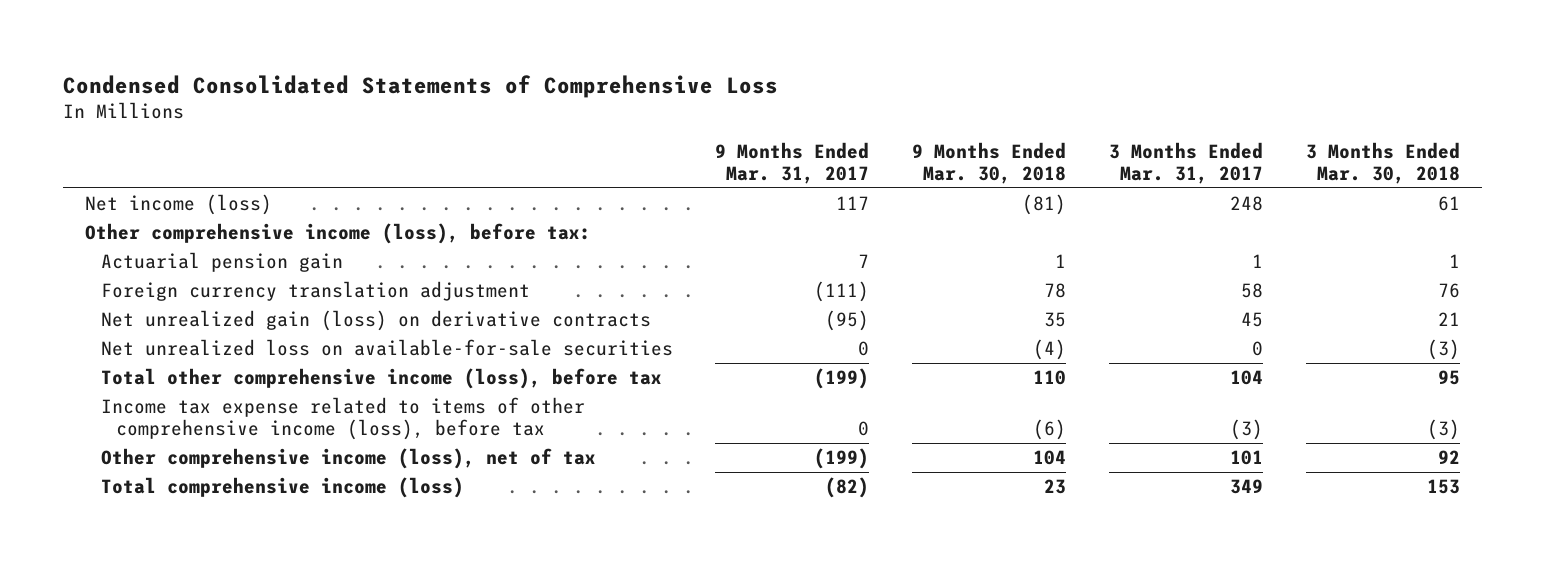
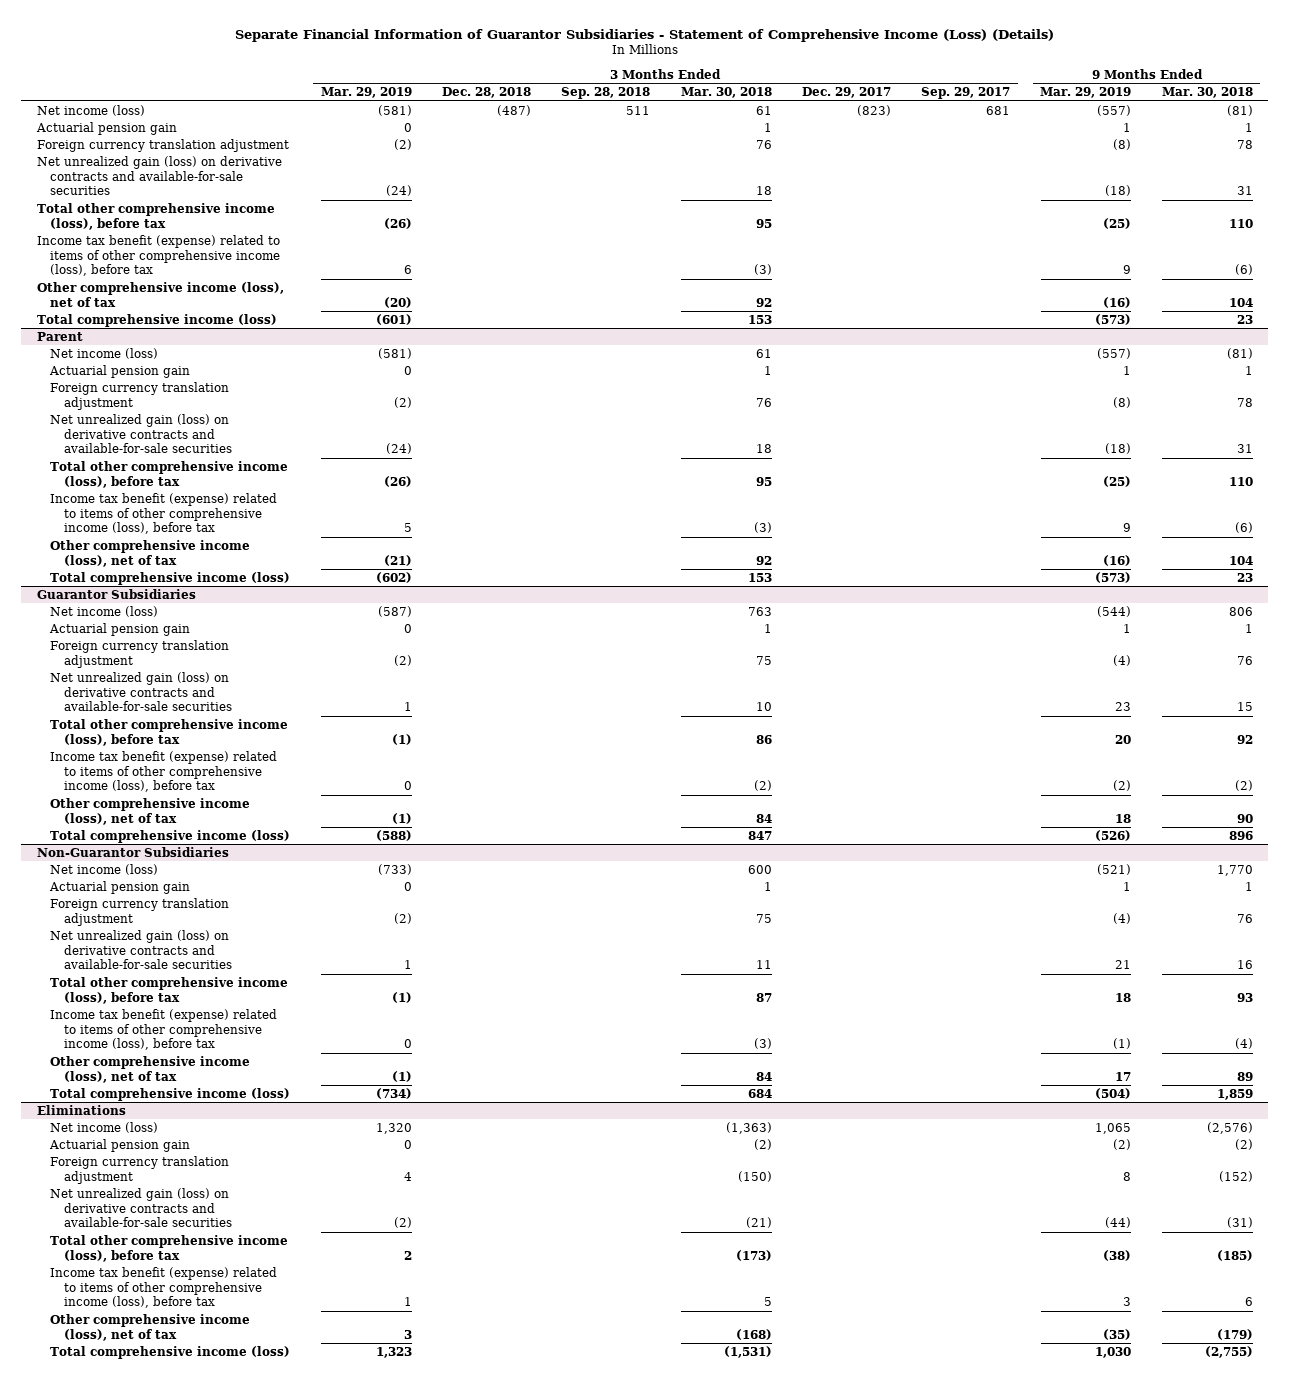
- Condensed Consolidated Statements of Comprehensive Loss
+ Separate Financial Information of Guarantor Subsidiaries - Statement of Comprehensive Income (Loss) (Details)
- | 9 Months Ended Mar. 31, 2017 | 9 Months Ended Mar. 30, 2018 | 3 Months Ended Mar. 31, 2017 | 3 Months Ended Mar. 30, 2018
+ | 3 Months Ended Mar. 29, 2019 | 3 Months Ended Dec. 28, 2018 | 3 Months Ended Sep. 28, 2018 | 3 Months Ended Mar. 30, 2018 | 3 Months Ended Dec. 29, 2017 | 3 Months Ended Sep. 29, 2017 | 9 Months Ended Mar. 29, 2019 | 9 Months Ended Mar. 30, 2018
- Other comprehensive income (loss), before tax:
- Net unrealized gain (loss) on derivative contracts | (95) | 35 | 45 | 21
- Net unrealized loss on available-for-sale securities | 0 | (4) | 0 | (3)
+ Net unrealized gain (loss) on derivative contracts and available-for-sale securities | (24) | | | 18 | | | (18) | 31
- Income tax expense related to items of other comprehensive income (loss), before tax | 0 | (6) | (3) | (3)
+ Income tax benefit (expense) related to items of other comprehensive income (loss), before tax | 6 | | | (3) | | | 9 | (6)
+ Parent
+ Net income (loss) | (581) | | | 61 | | | (557) | (81)
+ Actuarial pension gain | 0 | | | 1 | | | 1 | 1
+ Foreign currency translation adjustment | (2) | | | 76 | | | (8) | 78
+ Net unrealized gain (loss) on derivative contracts and available-for-sale securities | (24) | | | 18 | | | (18) | 31
+ Total other comprehensive income (loss), before tax | (26) | | | 95 | | | (25) | 110
+ Income tax benefit (expense) related to items of other comprehensive income (loss), before tax | 5 | | | (3) | | | 9 | (6)
+ Other comprehensive income (loss), net of tax | (21) | | | 92 | | | (16) | 104
+ Total comprehensive income (loss) | (602) | | | 153 | | | (573) | 23
+ Guarantor Subsidiaries
+ Net income (loss) | (587) | | | 763 | | | (544) | 806
+ Actuarial pension gain | 0 | | | 1 | | | 1 | 1
+ Foreign currency translation adjustment | (2) | | | 75 | | | (4) | 76
+ Net unrealized gain (loss) on derivative contracts and available-for-sale securities | 1 | | | 10 | | | 23 | 15
+ Total other comprehensive income (loss), before tax | (1) | | | 86 | | | 20 | 92
+ Income tax benefit (expense) related to items of other comprehensive income (loss), before tax | 0 | | | (2) | | | (2) | (2)
+ Other comprehensive income (loss), net of tax | (1) | | | 84 | | | 18 | 90
+ Total comprehensive income (loss) | (588) | | | 847 | | | (526) | 896
+ Non-Guarantor Subsidiaries
+ Net income (loss) | (733) | | | 600 | | | (521) | 1,770
+ Actuarial pension gain | 0 | | | 1 | | | 1 | 1
+ Foreign currency translation adjustment | (2) | | | 75 | | | (4) | 76
+ Net unrealized gain (loss) on derivative contracts and available-for-sale securities | 1 | | | 11 | | | 21 | 16
+ Total other comprehensive income (loss), before tax | (1) | | | 87 | | | 18 | 93
+ Income tax benefit (expense) related to items of other comprehensive income (loss), before tax | 0 | | | (3) | | | (1) | (4)
+ Other comprehensive income (loss), net of tax | (1) | | | 84 | | | 17 | 89
+ Total comprehensive income (loss) | (734) | | | 684 | | | (504) | 1,859
+ Eliminations
+ Net income (loss) | 1,320 | | | (1,363) | | | 1,065 | (2,576)
+ Actuarial pension gain | 0 | | | (2) | | | (2) | (2)
+ Foreign currency translation adjustment | 4 | | | (150) | | | 8 | (152)
+ Net unrealized gain (loss) on derivative contracts and available-for-sale securities | (2) | | | (21) | | | (44) | (31)
+ Total other comprehensive income (loss), before tax | 2 | | | (173) | | | (38) | (185)
+ Income tax benefit (expense) related to items of other comprehensive income (loss), before tax | 1 | | | 5 | | | 3 | 6
+ Other comprehensive income (loss), net of tax | 3 | | | (168) | | | (35) | (179)
+ Total comprehensive income (loss) | 1,323 | | | (1,531) | | | 1,030 | (2,755)

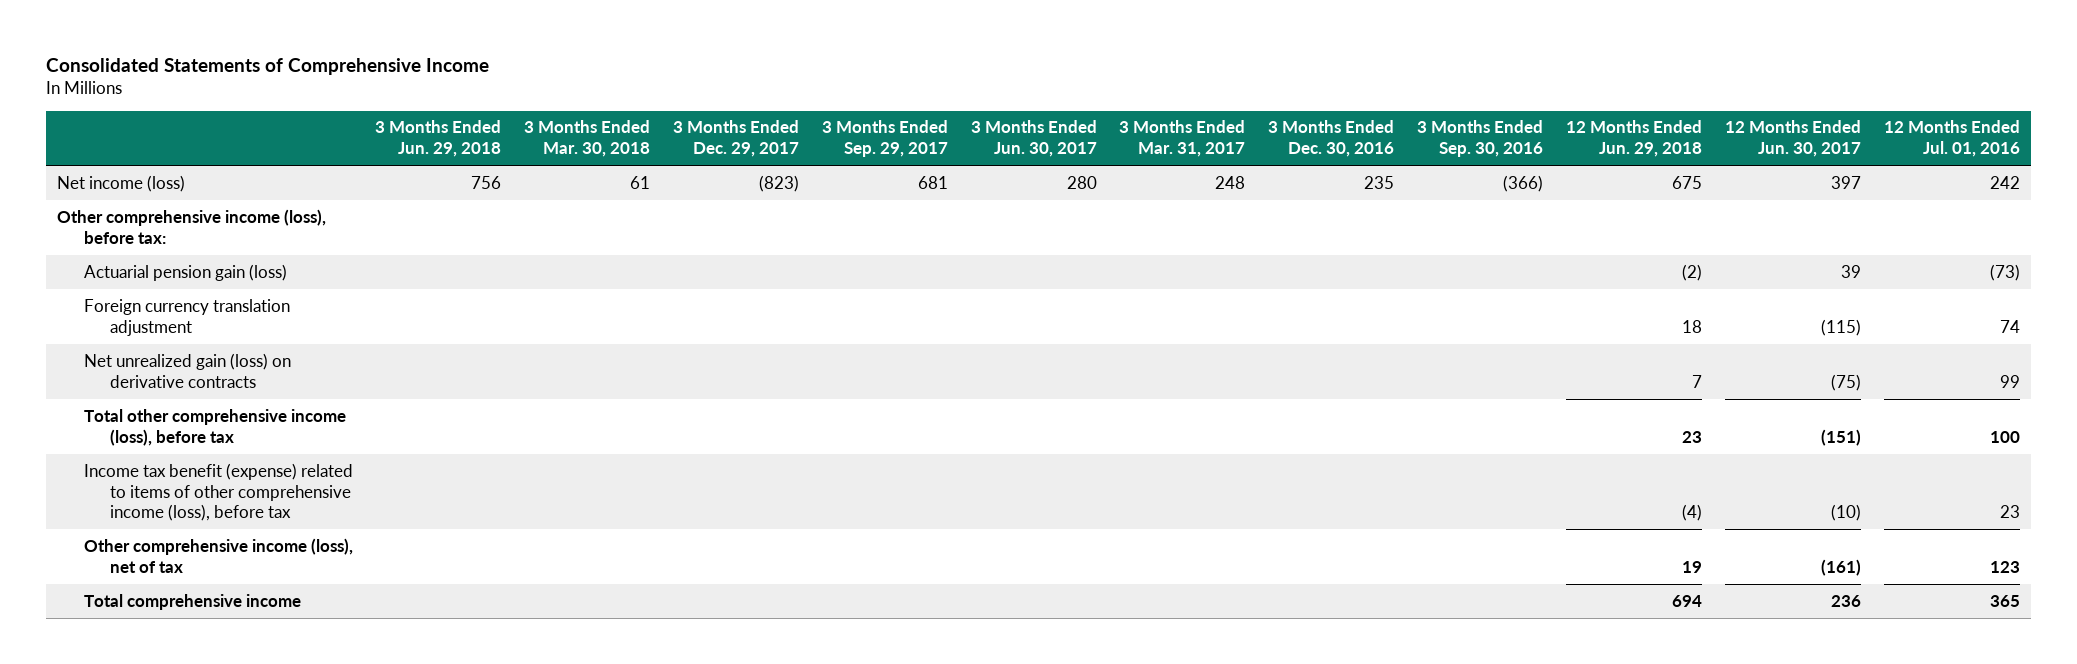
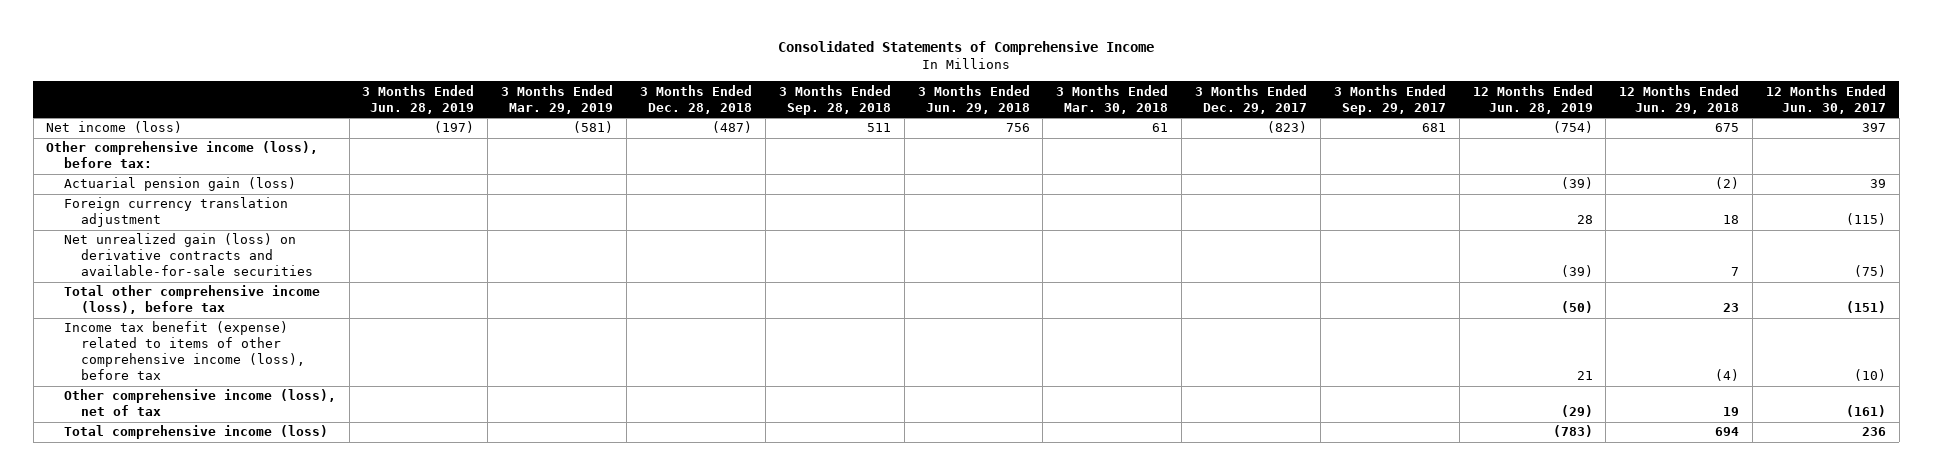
- | 3 Months Ended Jun. 29, 2018 | 3 Months Ended Mar. 30, 2018 | 3 Months Ended Dec. 29, 2017 | 3 Months Ended Sep. 29, 2017 | 3 Months Ended Jun. 30, 2017 | 3 Months Ended Mar. 31, 2017 | 3 Months Ended Dec. 30, 2016 | 3 Months Ended Sep. 30, 2016 | 12 Months Ended Jun. 29, 2018 | 12 Months Ended Jun. 30, 2017 | 12 Months Ended Jul. 01, 2016
+ | 3 Months Ended Jun. 28, 2019 | 3 Months Ended Mar. 29, 2019 | 3 Months Ended Dec. 28, 2018 | 3 Months Ended Sep. 28, 2018 | 3 Months Ended Jun. 29, 2018 | 3 Months Ended Mar. 30, 2018 | 3 Months Ended Dec. 29, 2017 | 3 Months Ended Sep. 29, 2017 | 12 Months Ended Jun. 28, 2019 | 12 Months Ended Jun. 29, 2018 | 12 Months Ended Jun. 30, 2017
- Net unrealized gain (loss) on derivative contracts | | | | | | | | | 7 | (75) | 99
+ Net unrealized gain (loss) on derivative contracts and available-for-sale securities | | | | | | | | | (39) | 7 | (75)
- Total comprehensive income | | | | | | | | | 694 | 236 | 365
+ Total comprehensive income (loss) | | | | | | | | | (783) | 694 | 236

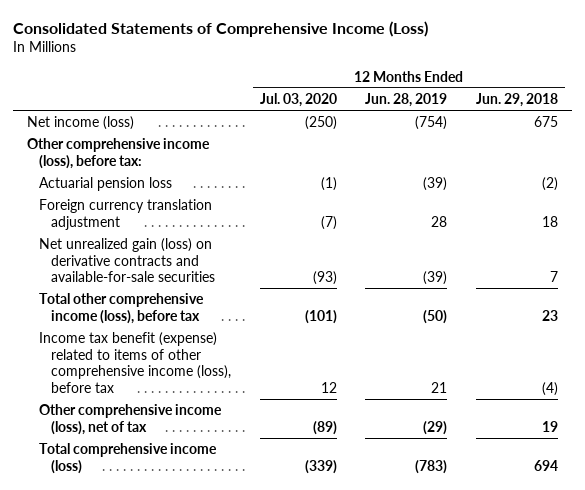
- Consolidated Statements of Comprehensive Income
+ Consolidated Statements of Comprehensive Income (Loss)
- | 3 Months Ended Jun. 28, 2019 | 3 Months Ended Mar. 29, 2019 | 3 Months Ended Dec. 28, 2018 | 3 Months Ended Sep. 28, 2018 | 3 Months Ended Jun. 29, 2018 | 3 Months Ended Mar. 30, 2018 | 3 Months Ended Dec. 29, 2017 | 3 Months Ended Sep. 29, 2017 | 12 Months Ended Jun. 28, 2019 | 12 Months Ended Jun. 29, 2018 | 12 Months Ended Jun. 30, 2017
+ | 12 Months Ended Jul. 03, 2020 | 12 Months Ended Jun. 28, 2019 | 12 Months Ended Jun. 29, 2018
- Actuarial pension gain (loss) | | | | | | | | | (39) | (2) | 39
+ Actuarial pension loss | (1) | (39) | (2)

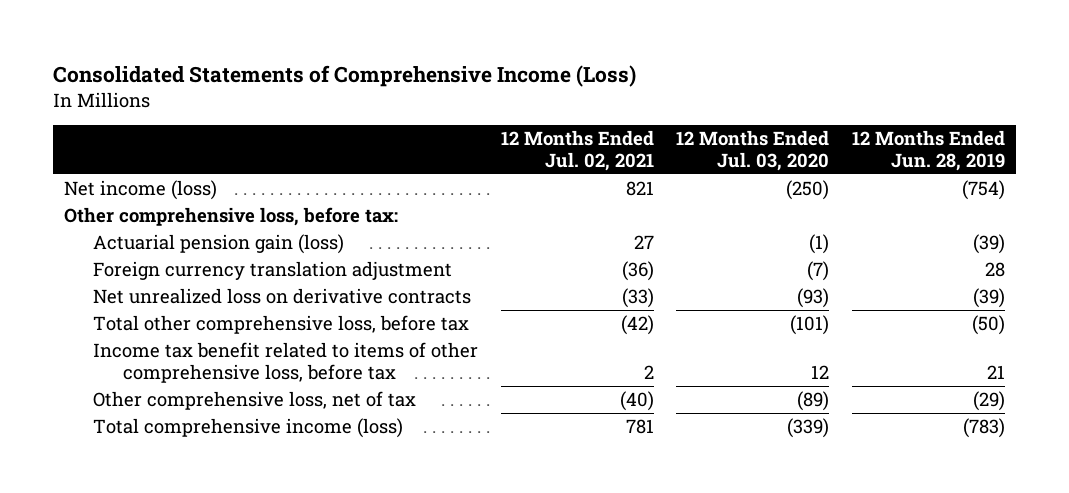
- | 12 Months Ended Jul. 03, 2020 | 12 Months Ended Jun. 28, 2019 | 12 Months Ended Jun. 29, 2018
+ | 12 Months Ended Jul. 02, 2021 | 12 Months Ended Jul. 03, 2020 | 12 Months Ended Jun. 28, 2019
- Other comprehensive income (loss), before tax:
- Actuarial pension loss | (1) | (39) | (2)
+ Other comprehensive loss, before tax:
+ Actuarial pension gain (loss) | 27 | (1) | (39)
- Net unrealized gain (loss) on derivative contracts and available-for-sale securities | (93) | (39) | 7
- Total other comprehensive income (loss), before tax | (101) | (50) | 23
- Income tax benefit (expense) related to items of other comprehensive income (loss), before tax | 12 | 21 | (4)
- Other comprehensive income (loss), net of tax | (89) | (29) | 19
+ Net unrealized loss on derivative contracts | (33) | (93) | (39)
+ Total other comprehensive loss, before tax | (42) | (101) | (50)
+ Income tax benefit related to items of other comprehensive loss, before tax | 2 | 12 | 21
+ Other comprehensive loss, net of tax | (40) | (89) | (29)

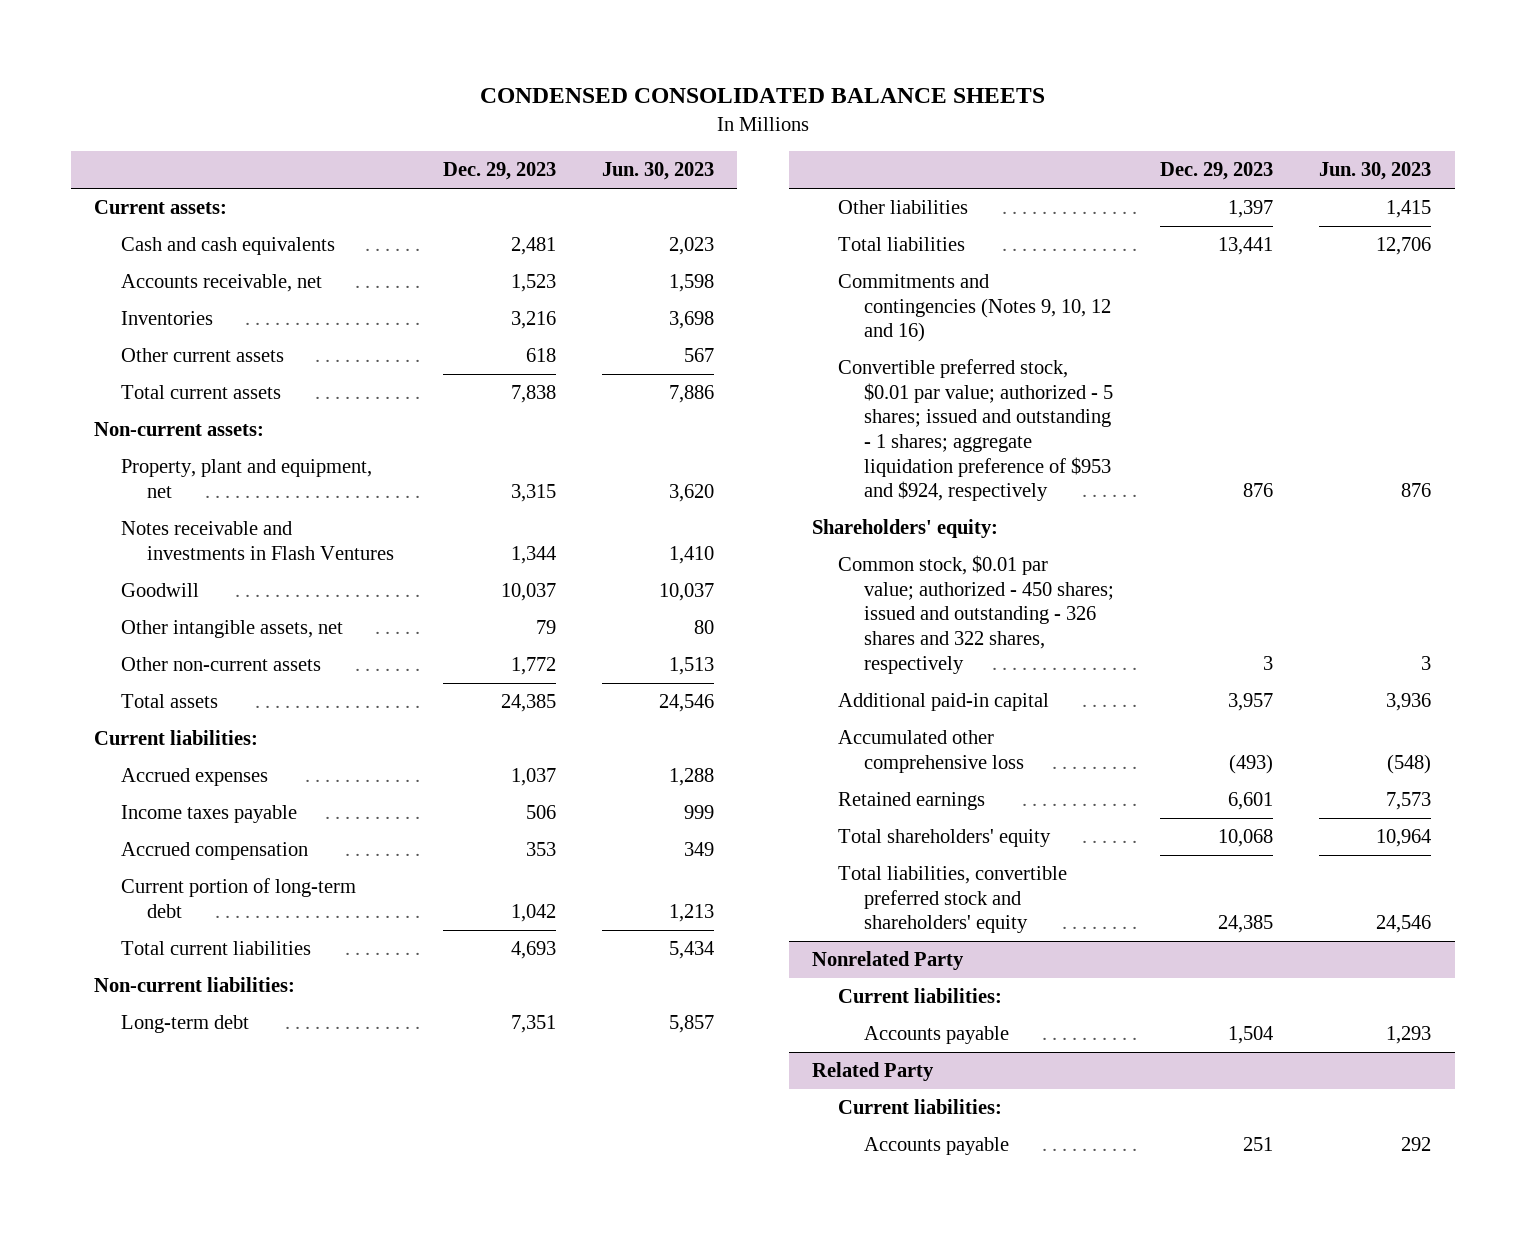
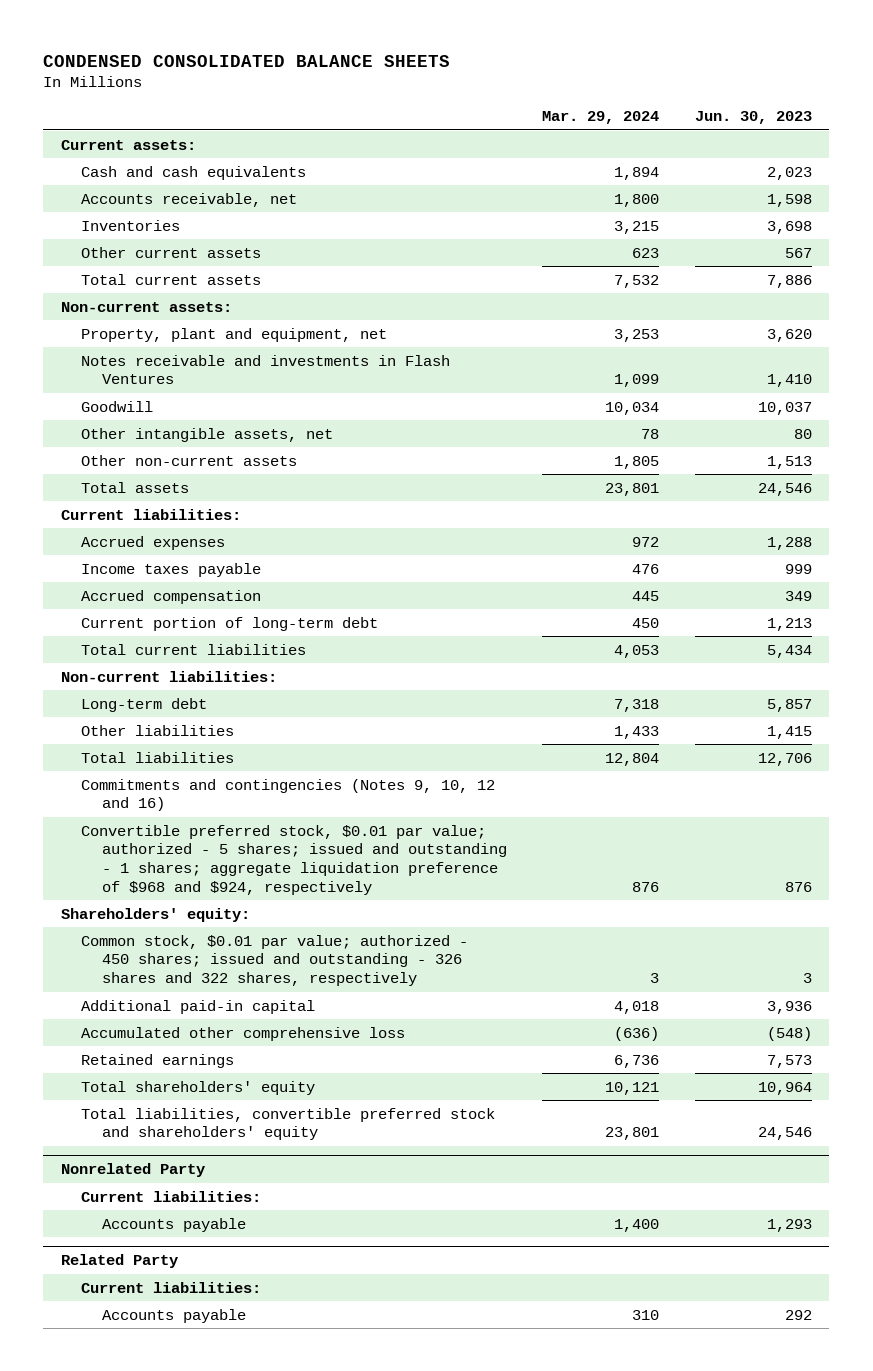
- | Dec. 29, 2023 | Jun. 30, 2023
+ | Mar. 29, 2024 | Jun. 30, 2023
- Convertible preferred stock, $0.01 par value; authorized - 5 shares; issued and outstanding - 1 shares; aggregate liquidation preference of $953 and $924, respectively | 876 | 876
+ Convertible preferred stock, $0.01 par value; authorized - 5 shares; issued and outstanding - 1 shares; aggregate liquidation preference of $968 and $924, respectively | 876 | 876

